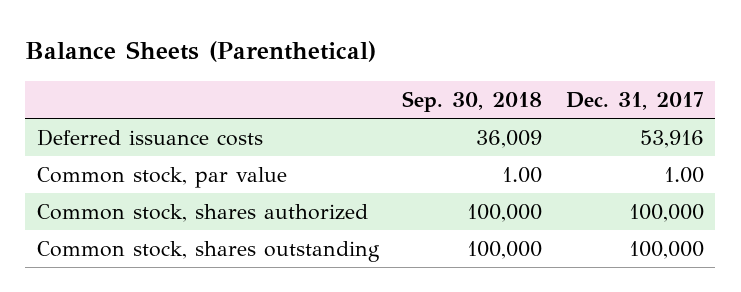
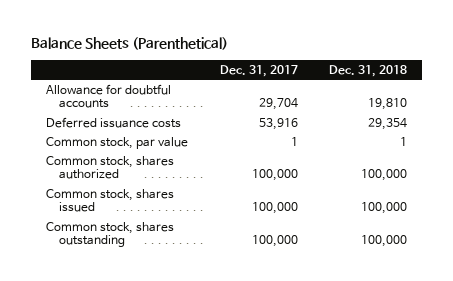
- | Sep. 30, 2018 | Dec. 31, 2017
+ | Dec. 31, 2017 | Dec. 31, 2018
+ Allowance for doubtful accounts | 29,704 | 19,810
- Common stock, par value | 1.00 | 1.00
+ Common stock, par value | 1 | 1
+ Common stock, shares issued | 100,000 | 100,000

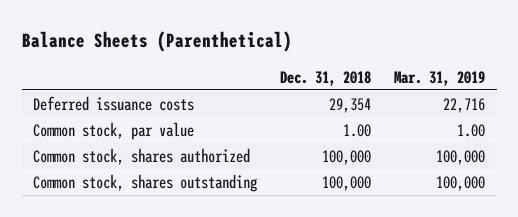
- | Dec. 31, 2017 | Dec. 31, 2018
+ | Dec. 31, 2018 | Mar. 31, 2019
- Allowance for doubtful accounts | 29,704 | 19,810
- Common stock, par value | 1 | 1
+ Common stock, par value | 1.00 | 1.00
- Common stock, shares issued | 100,000 | 100,000

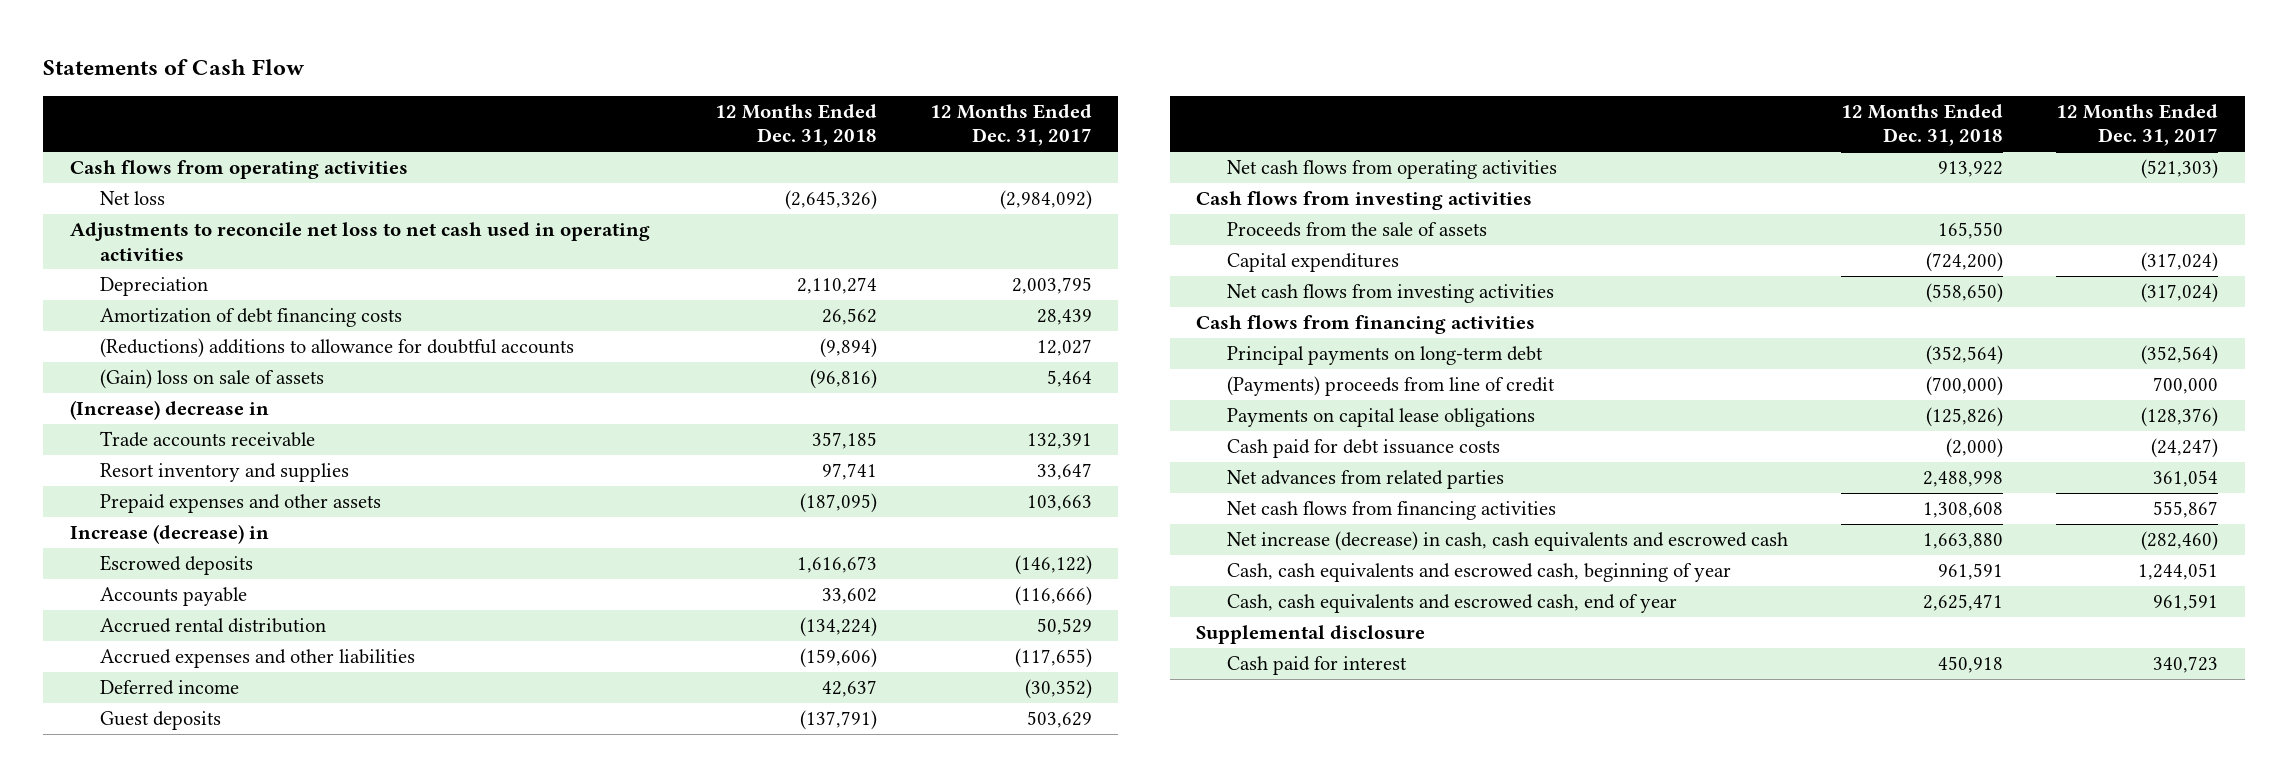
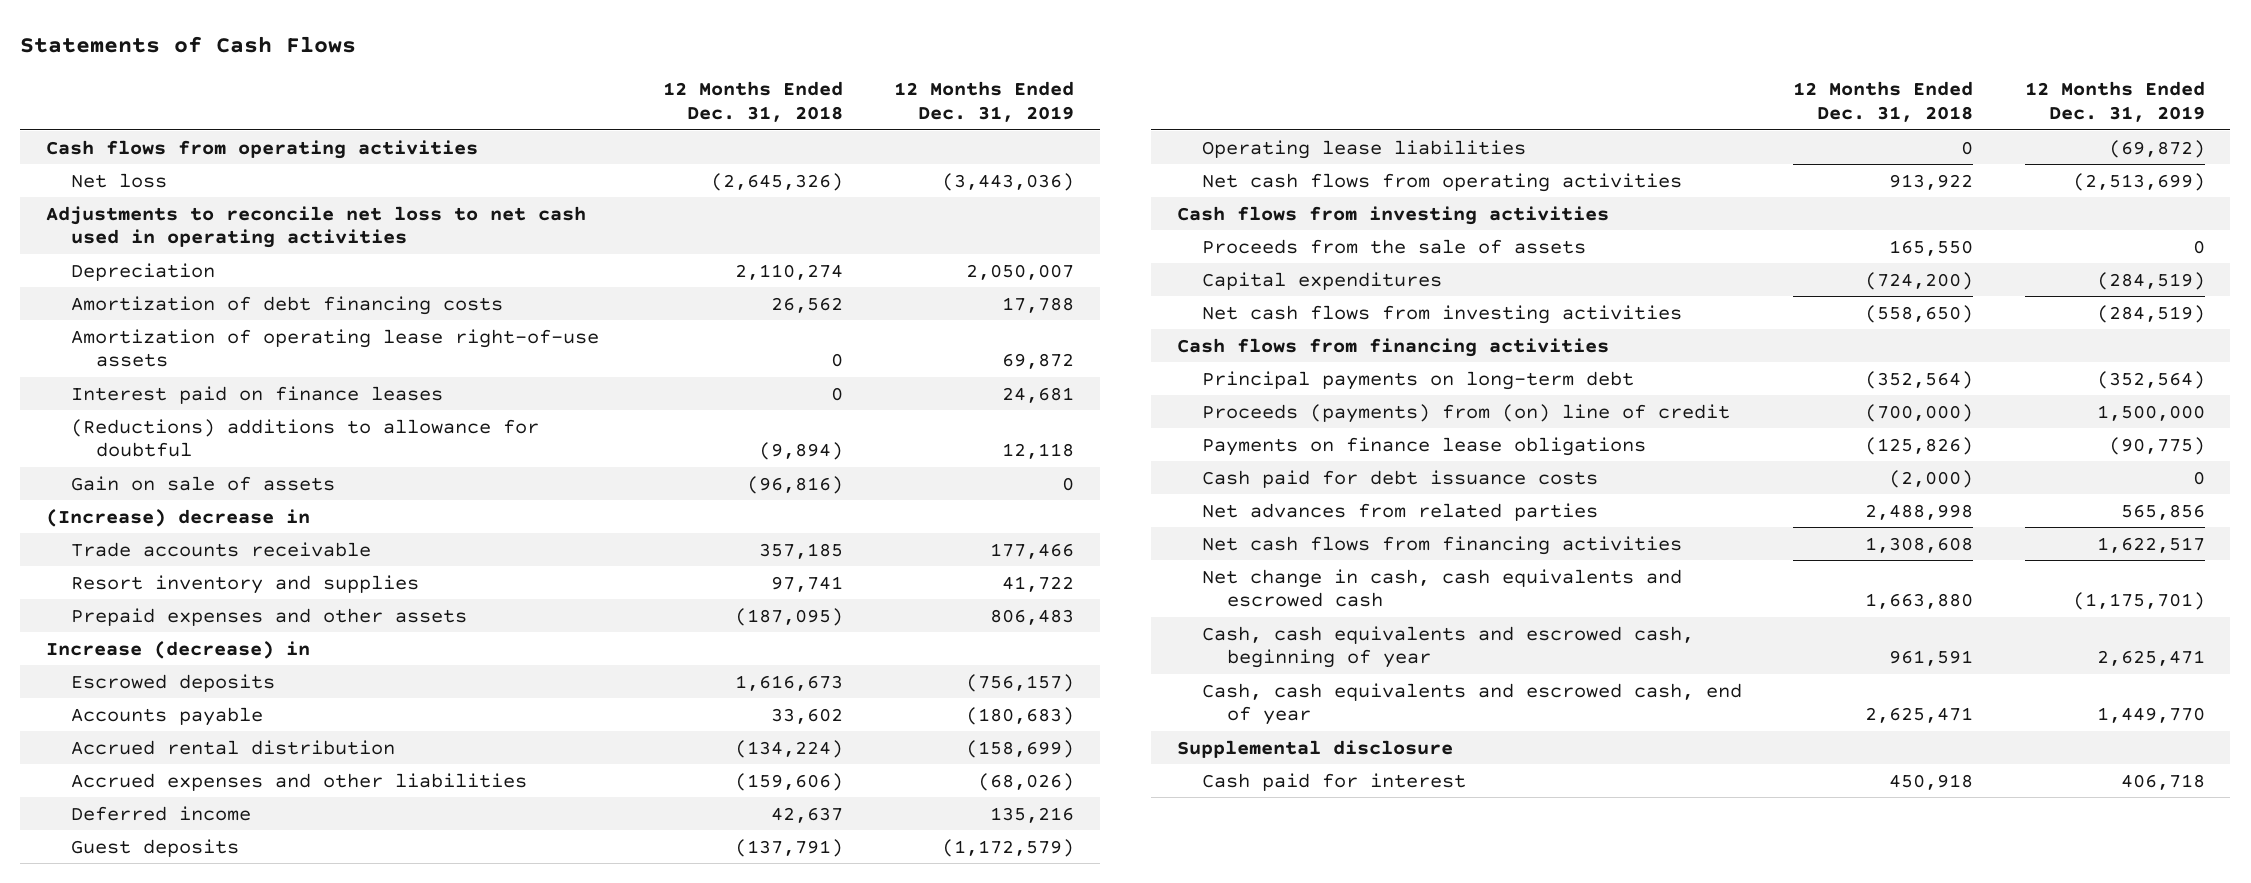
- Statements of Cash Flow
+ Statements of Cash Flows
- | 12 Months Ended Dec. 31, 2018 | 12 Months Ended Dec. 31, 2017
+ | 12 Months Ended Dec. 31, 2018 | 12 Months Ended Dec. 31, 2019
- (Reductions) additions to allowance for doubtful accounts | (9,894) | 12,027
- (Gain) loss on sale of assets | (96,816) | 5,464
+ Amortization of operating lease right-of-use assets | 0 | 69,872
+ Interest paid on finance leases | 0 | 24,681
+ (Reductions) additions to allowance for doubtful | (9,894) | 12,118
+ Gain on sale of assets | (96,816) | 0
+ Operating lease liabilities | 0 | (69,872)
- (Payments) proceeds from line of credit | (700,000) | 700,000
- Payments on capital lease obligations | (125,826) | (128,376)
+ Proceeds (payments) from (on) line of credit | (700,000) | 1,500,000
+ Payments on finance lease obligations | (125,826) | (90,775)
- Net increase (decrease) in cash, cash equivalents and escrowed cash | 1,663,880 | (282,460)
+ Net change in cash, cash equivalents and escrowed cash | 1,663,880 | (1,175,701)

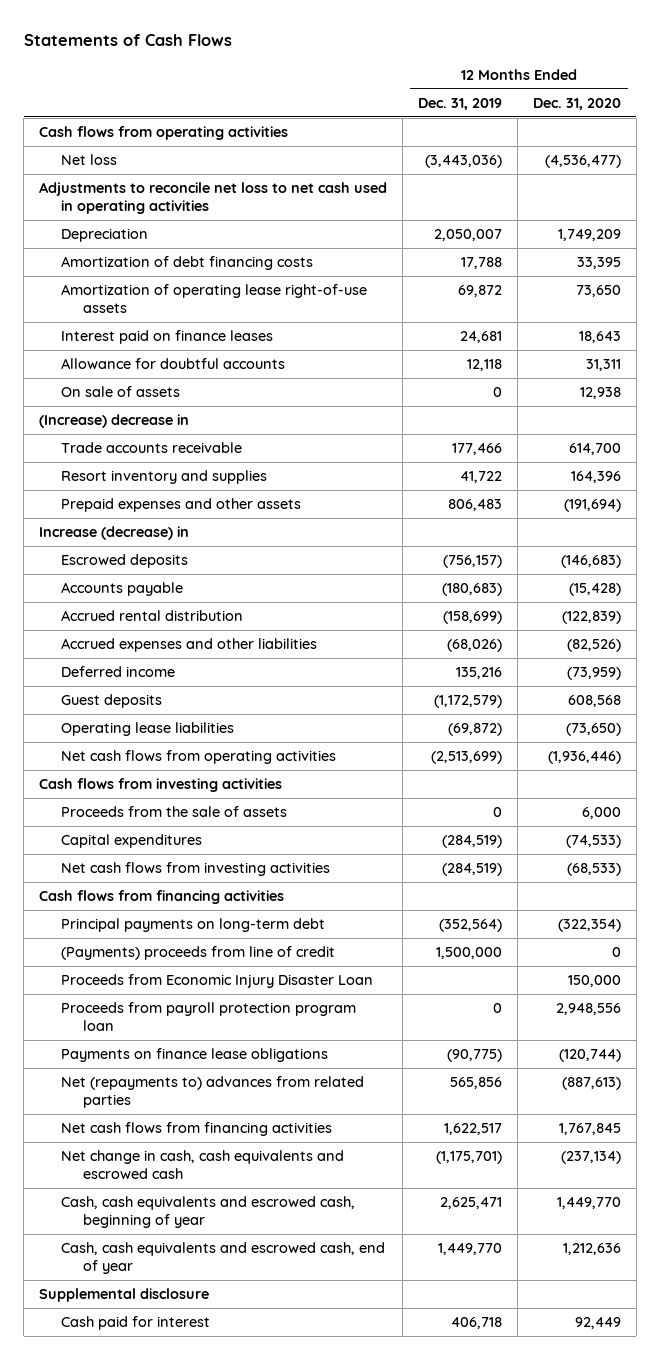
- | 12 Months Ended Dec. 31, 2018 | 12 Months Ended Dec. 31, 2019
+ | 12 Months Ended Dec. 31, 2019 | 12 Months Ended Dec. 31, 2020
- (Reductions) additions to allowance for doubtful | (9,894) | 12,118
- Gain on sale of assets | (96,816) | 0
+ Allowance for doubtful accounts | 12,118 | 31,311
+ On sale of assets | 0 | 12,938
- Proceeds (payments) from (on) line of credit | (700,000) | 1,500,000
+ (Payments) proceeds from line of credit | 1,500,000 | 0
+ Proceeds from Economic Injury Disaster Loan | | 150,000
+ Proceeds from payroll protection program loan | 0 | 2,948,556
- Cash paid for debt issuance costs | (2,000) | 0
- Net advances from related parties | 2,488,998 | 565,856
+ Net (repayments to) advances from related parties | 565,856 | (887,613)

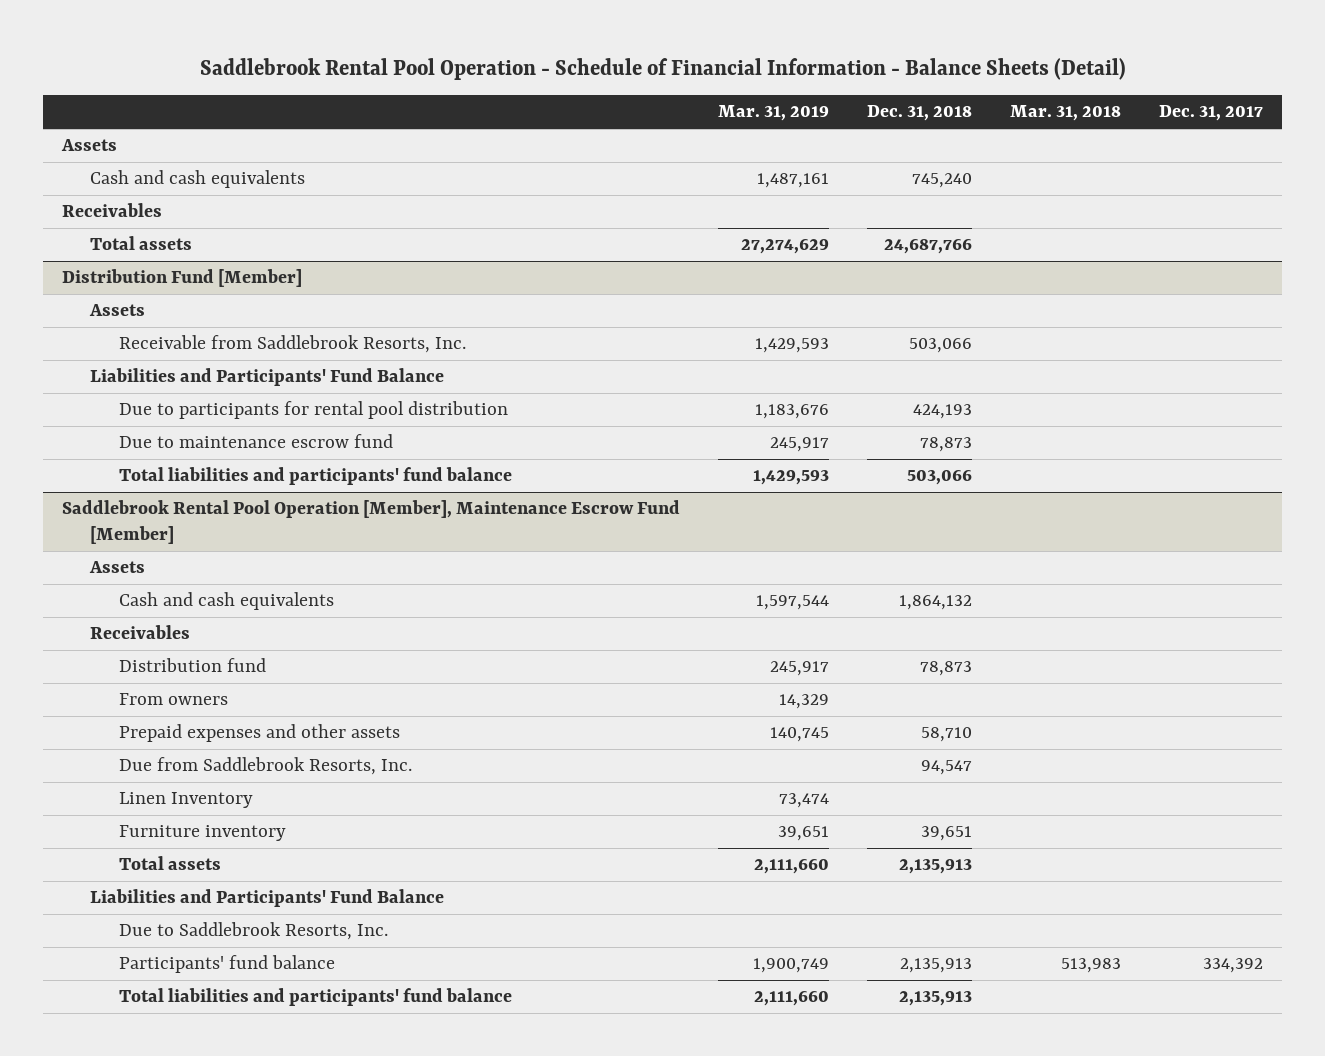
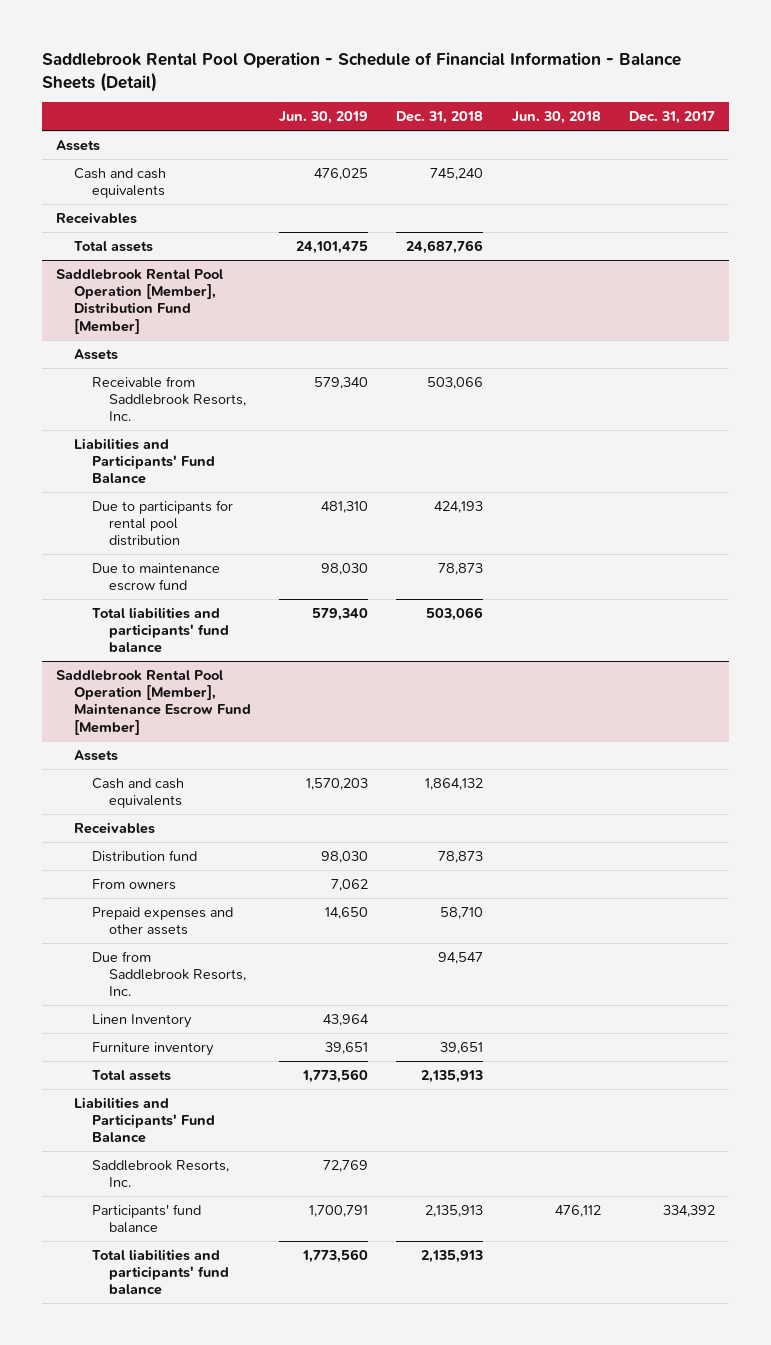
- | Mar. 31, 2019 | Dec. 31, 2018 | Mar. 31, 2018 | Dec. 31, 2017
+ | Jun. 30, 2019 | Dec. 31, 2018 | Jun. 30, 2018 | Dec. 31, 2017
- Distribution Fund [Member]
+ Saddlebrook Rental Pool Operation [Member], Distribution Fund [Member]
@ Saddlebrook Rental Pool Operation [Member], Maintenance Escrow Fund [Member]
- Due to Saddlebrook Resorts, Inc.
+ Saddlebrook Resorts, Inc. | 72,769 | | |

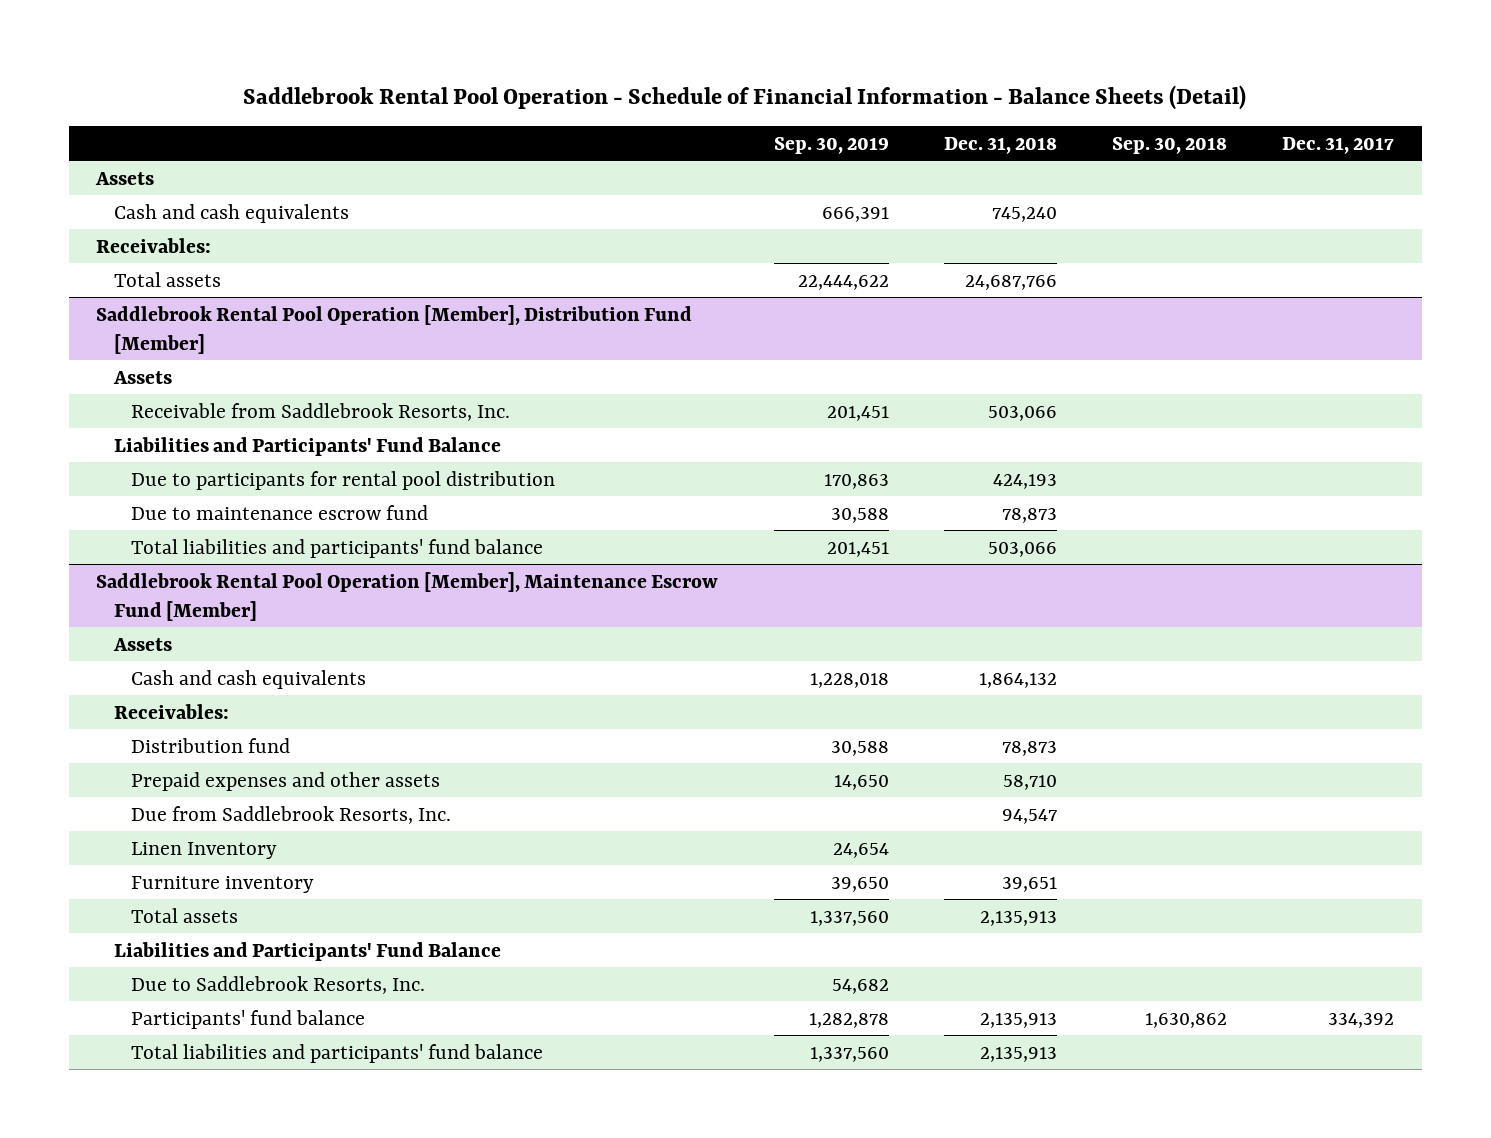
- | Jun. 30, 2019 | Dec. 31, 2018 | Jun. 30, 2018 | Dec. 31, 2017
+ | Sep. 30, 2019 | Dec. 31, 2018 | Sep. 30, 2018 | Dec. 31, 2017
- Receivables
+ Receivables:
@ Saddlebrook Rental Pool Operation [Member], Maintenance Escrow Fund [Member]
- Receivables
+ Receivables:
- From owners | 7,062 | | |
- Saddlebrook Resorts, Inc. | 72,769 | | |
+ Due to Saddlebrook Resorts, Inc. | 54,682 | | |

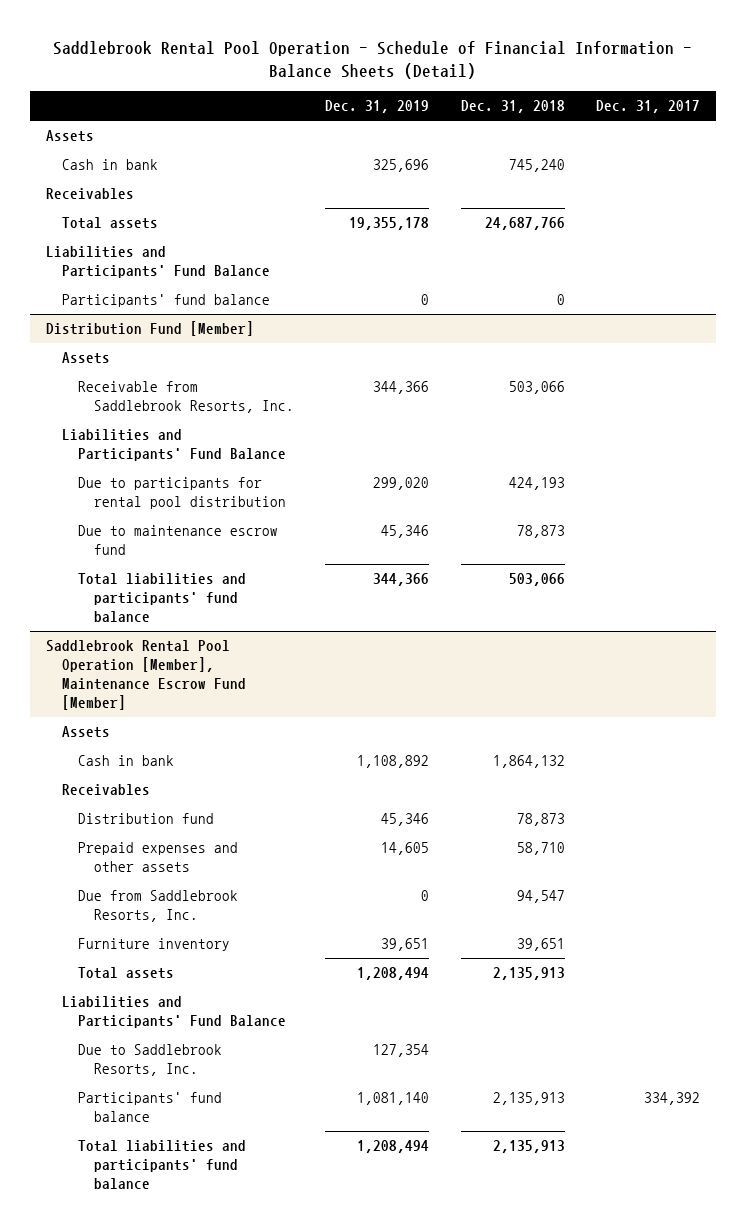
- | Sep. 30, 2019 | Dec. 31, 2018 | Sep. 30, 2018 | Dec. 31, 2017
+ | Dec. 31, 2019 | Dec. 31, 2018 | Dec. 31, 2017
- Cash and cash equivalents | 666,391 | 745,240 | |
- Receivables:
+ Cash in bank | 325,696 | 745,240 |
+ Receivables
- Saddlebrook Rental Pool Operation [Member], Distribution Fund [Member]
+ Liabilities and Participants' Fund Balance
+ Participants' fund balance | 0 | 0 |
+ Distribution Fund [Member]
@ Saddlebrook Rental Pool Operation [Member], Maintenance Escrow Fund [Member]
- Cash and cash equivalents | 1,228,018 | 1,864,132 | |
- Receivables:
+ Cash in bank | 1,108,892 | 1,864,132 |
+ Receivables
- Linen Inventory | 24,654 | | |

